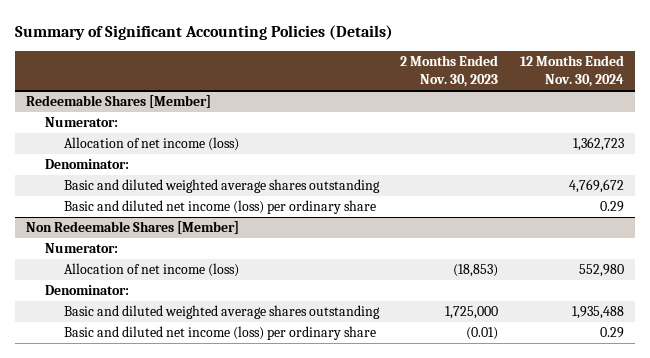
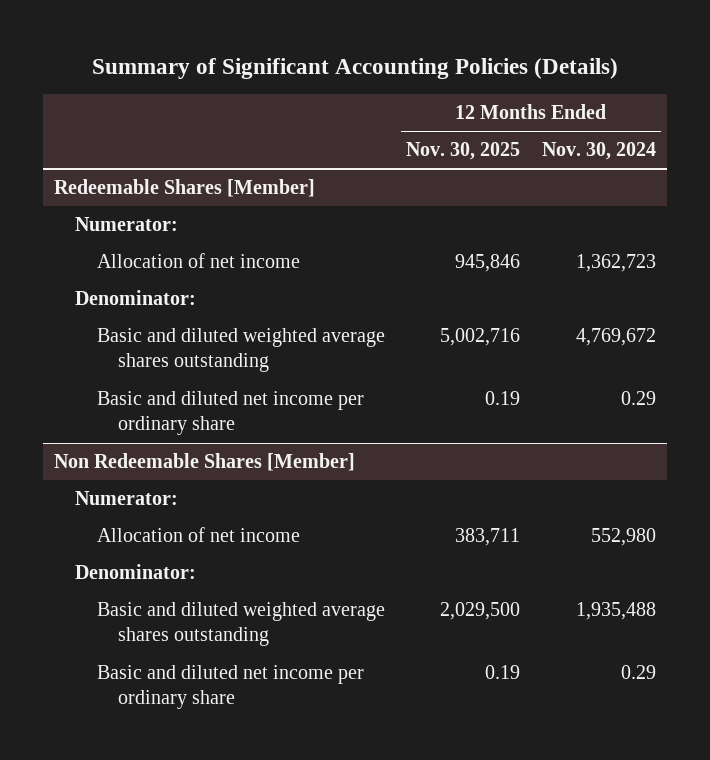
- | 2 Months Ended Nov. 30, 2023 | 12 Months Ended Nov. 30, 2024
+ | 12 Months Ended Nov. 30, 2025 | 12 Months Ended Nov. 30, 2024
@ Redeemable Shares [Member]
- Allocation of net income (loss) | | 1,362,723
+ Allocation of net income | 945,846 | 1,362,723
- Basic and diluted net income (loss) per ordinary share | | 0.29
+ Basic and diluted net income per ordinary share | 0.19 | 0.29
@ Non Redeemable Shares [Member]
- Allocation of net income (loss) | (18,853) | 552,980
+ Allocation of net income | 383,711 | 552,980
- Basic and diluted net income (loss) per ordinary share | (0.01) | 0.29
+ Basic and diluted net income per ordinary share | 0.19 | 0.29

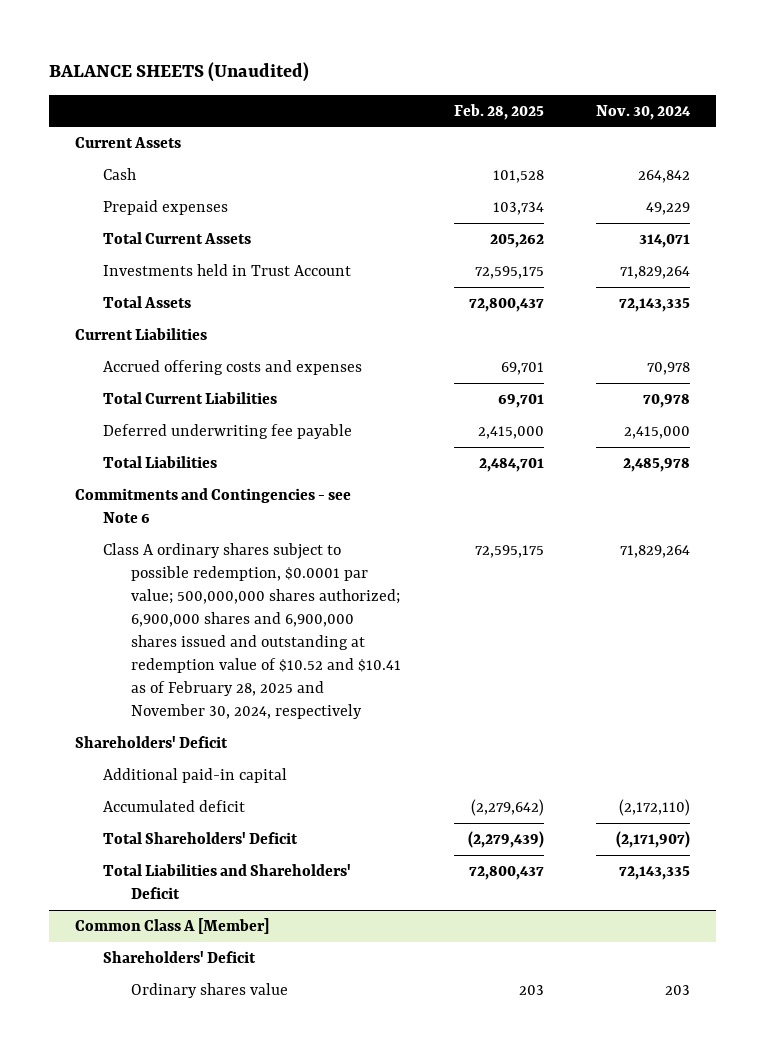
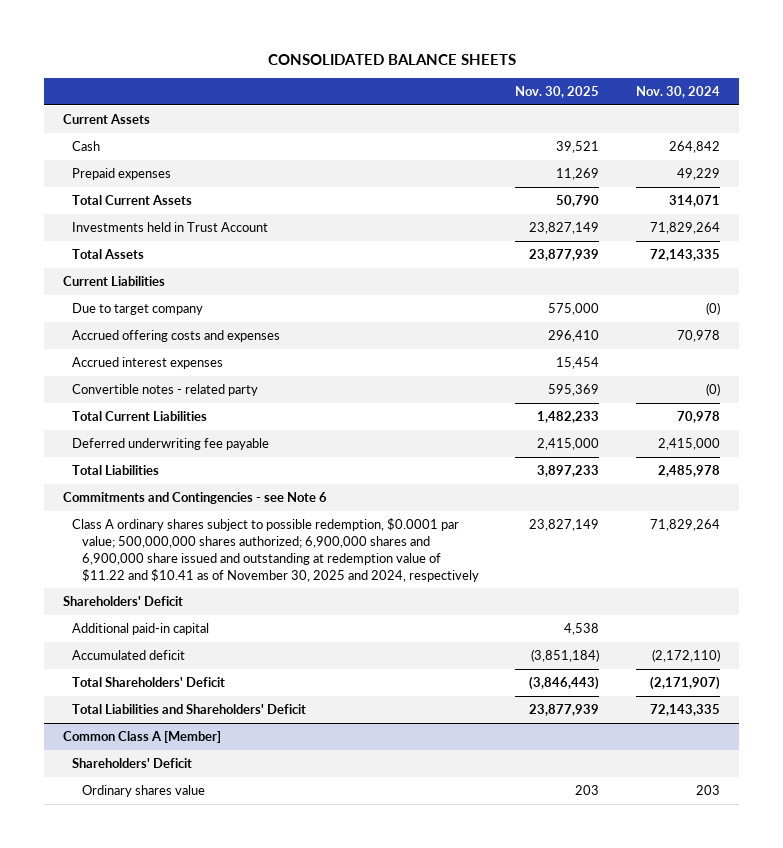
- BALANCE SHEETS (Unaudited)
+ CONSOLIDATED BALANCE SHEETS
- | Feb. 28, 2025 | Nov. 30, 2024
+ | Nov. 30, 2025 | Nov. 30, 2024
+ Due to target company | 575,000 | (0)
+ Accrued interest expenses | 15,454 |
+ Convertible notes - related party | 595,369 | (0)
- Class A ordinary shares subject to possible redemption, $0.0001 par value; 500,000,000 shares authorized; 6,900,000 shares and 6,900,000 shares issued and outstanding at redemption value of $10.52 and $10.41 as of February 28, 2025 and November 30, 2024, respectively | 72,595,175 | 71,829,264
+ Class A ordinary shares subject to possible redemption, $0.0001 par value; 500,000,000 shares authorized; 6,900,000 shares and 6,900,000 share issued and outstanding at redemption value of $11.22 and $10.41 as of November 30, 2025 and 2024, respectively | 23,827,149 | 71,829,264

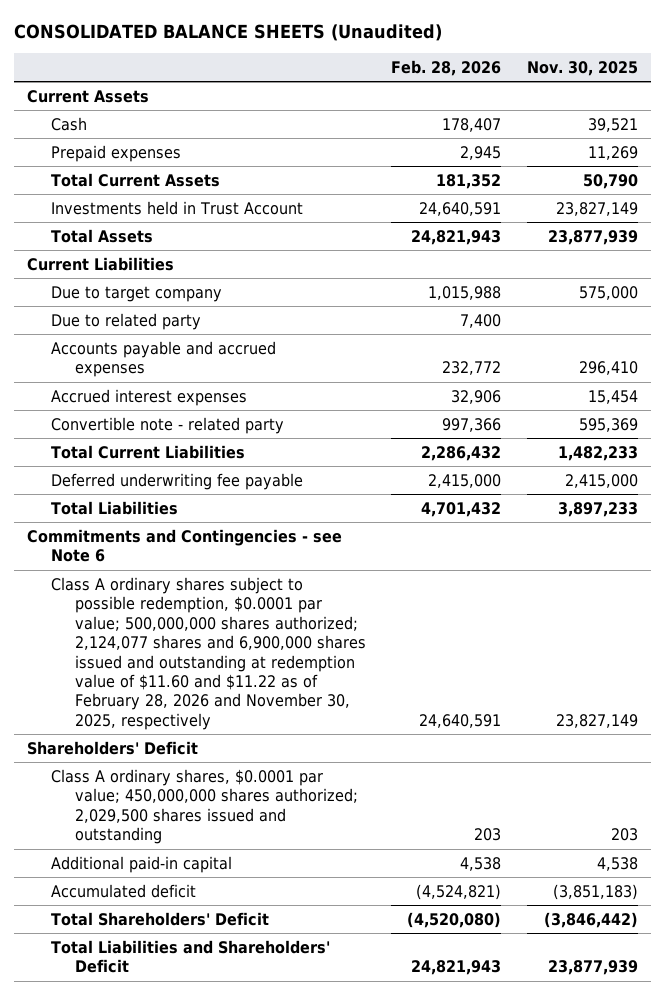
- CONSOLIDATED BALANCE SHEETS
+ CONSOLIDATED BALANCE SHEETS (Unaudited)
- | Nov. 30, 2025 | Nov. 30, 2024
+ | Feb. 28, 2026 | Nov. 30, 2025
- Accrued offering costs and expenses | 296,410 | 70,978
+ Due to related party | 7,400 |
+ Accounts payable and accrued expenses | 232,772 | 296,410
- Convertible notes - related party | 595,369 | (0)
+ Convertible note - related party | 997,366 | 595,369
- Class A ordinary shares subject to possible redemption, $0.0001 par value; 500,000,000 shares authorized; 6,900,000 shares and 6,900,000 share issued and outstanding at redemption value of $11.22 and $10.41 as of November 30, 2025 and 2024, respectively | 23,827,149 | 71,829,264
+ Class A ordinary shares subject to possible redemption, $0.0001 par value; 500,000,000 shares authorized; 2,124,077 shares and 6,900,000 shares issued and outstanding at redemption value of $11.60 and $11.22 as of February 28, 2026 and November 30, 2025, respectively | 24,640,591 | 23,827,149
+ Class A ordinary shares, $0.0001 par value; 450,000,000 shares authorized; 2,029,500 shares issued and outstanding | 203 | 203
- Accumulated deficit | (3,851,184) | (2,172,110)
- Total Shareholders' Deficit | (3,846,443) | (2,171,907)
+ Accumulated deficit | (4,524,821) | (3,851,183)
+ Total Shareholders' Deficit | (4,520,080) | (3,846,442)
- Common Class A [Member]
- Shareholders' Deficit
- Ordinary shares value | 203 | 203

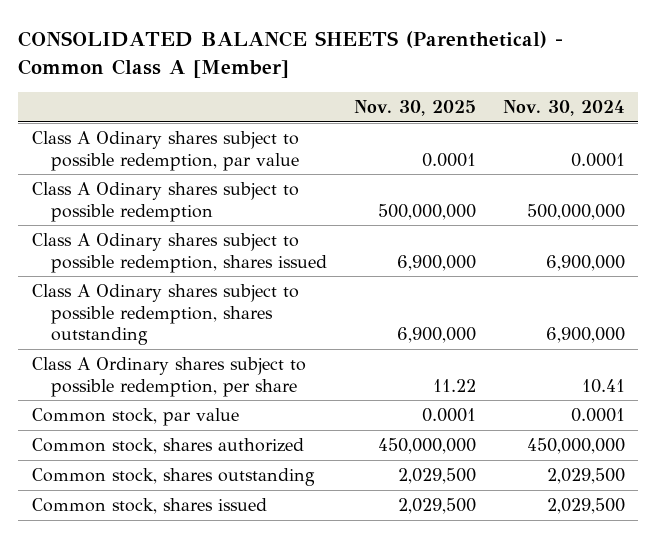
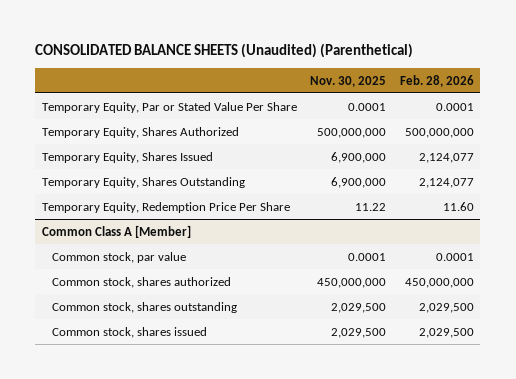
- CONSOLIDATED BALANCE SHEETS (Parenthetical) - Common Class A [Member]
+ CONSOLIDATED BALANCE SHEETS (Unaudited) (Parenthetical)
- | Nov. 30, 2025 | Nov. 30, 2024
+ | Nov. 30, 2025 | Feb. 28, 2026
- Class A Odinary shares subject to possible redemption, par value | 0.0001 | 0.0001
- Class A Odinary shares subject to possible redemption | 500,000,000 | 500,000,000
- Class A Odinary shares subject to possible redemption, shares issued | 6,900,000 | 6,900,000
- Class A Odinary shares subject to possible redemption, shares outstanding | 6,900,000 | 6,900,000
- Class A Ordinary shares subject to possible redemption, per share | 11.22 | 10.41
+ Temporary Equity, Par or Stated Value Per Share | 0.0001 | 0.0001
+ Temporary Equity, Shares Authorized | 500,000,000 | 500,000,000
+ Temporary Equity, Shares Issued | 6,900,000 | 2,124,077
+ Temporary Equity, Shares Outstanding | 6,900,000 | 2,124,077
+ Temporary Equity, Redemption Price Per Share | 11.22 | 11.60
+ Common Class A [Member]

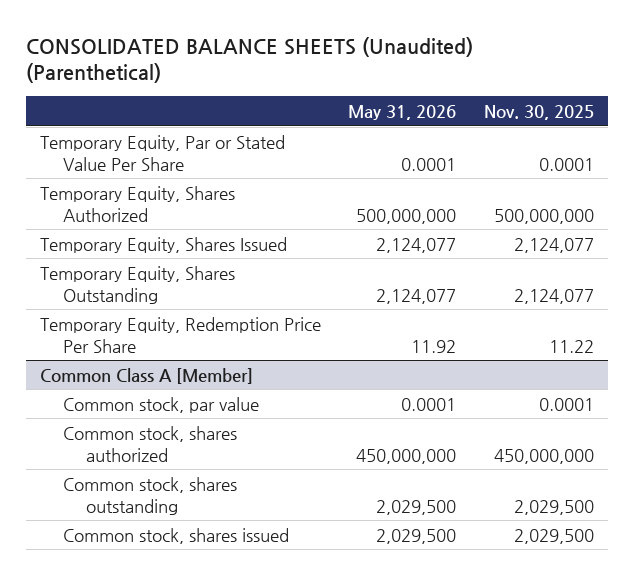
- | Nov. 30, 2025 | Feb. 28, 2026
+ | May 31, 2026 | Nov. 30, 2025
- Temporary Equity, Shares Issued | 6,900,000 | 2,124,077
- Temporary Equity, Shares Outstanding | 6,900,000 | 2,124,077
+ Temporary Equity, Shares Issued | 2,124,077 | 2,124,077
+ Temporary Equity, Shares Outstanding | 2,124,077 | 2,124,077

